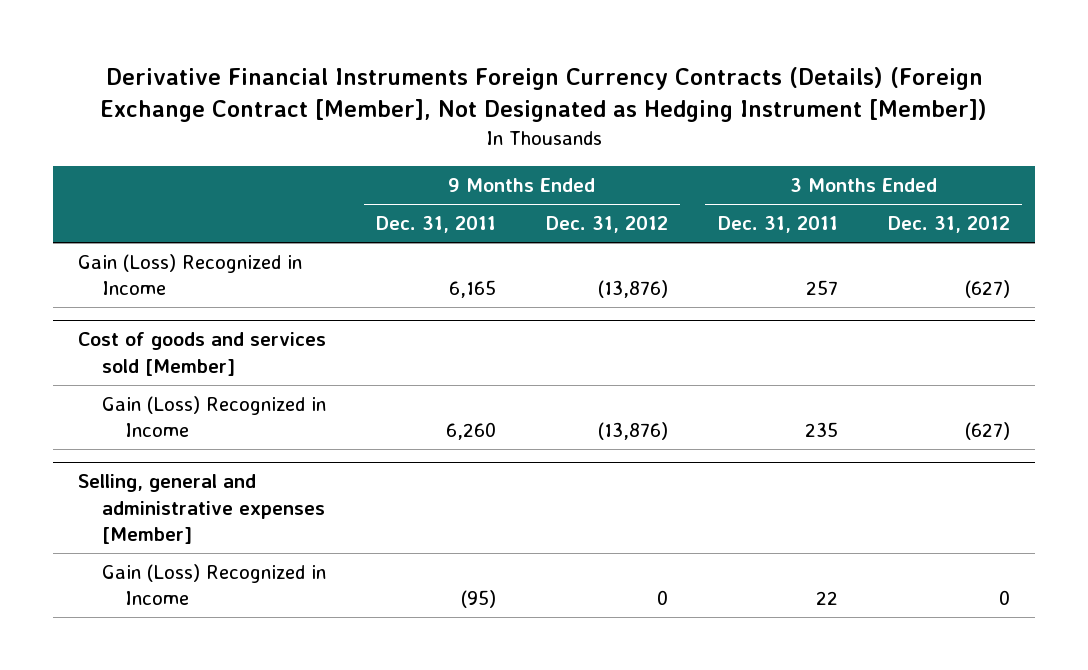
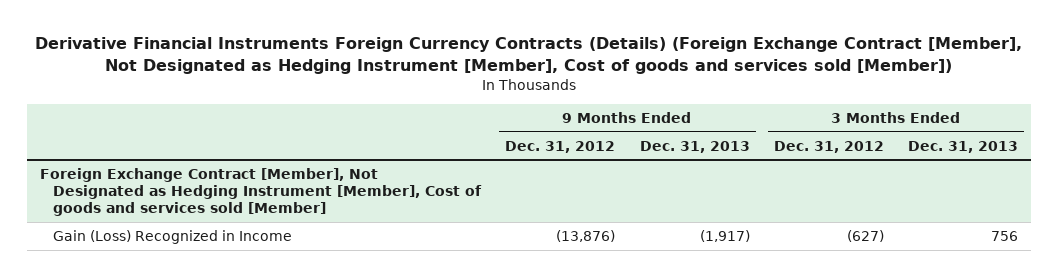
- Derivative Financial Instruments Foreign Currency Contracts (Details) (Foreign Exchange Contract [Member], Not Designated as Hedging Instrument [Member])
+ Derivative Financial Instruments Foreign Currency Contracts (Details) (Foreign Exchange Contract [Member], Not Designated as Hedging Instrument [Member], Cost of goods and services sold [Member])
- | 9 Months Ended Dec. 31, 2011 | 9 Months Ended Dec. 31, 2012 | 3 Months Ended Dec. 31, 2011 | 3 Months Ended Dec. 31, 2012
+ | 9 Months Ended Dec. 31, 2012 | 9 Months Ended Dec. 31, 2013 | 3 Months Ended Dec. 31, 2012 | 3 Months Ended Dec. 31, 2013
- Gain (Loss) Recognized in Income | 6,165 | (13,876) | 257 | (627)
- Cost of goods and services sold [Member]
+ Foreign Exchange Contract [Member], Not Designated as Hedging Instrument [Member], Cost of goods and services sold [Member]
- Selling, general and administrative expenses [Member]
- Gain (Loss) Recognized in Income | (95) | 0 | 22 | 0

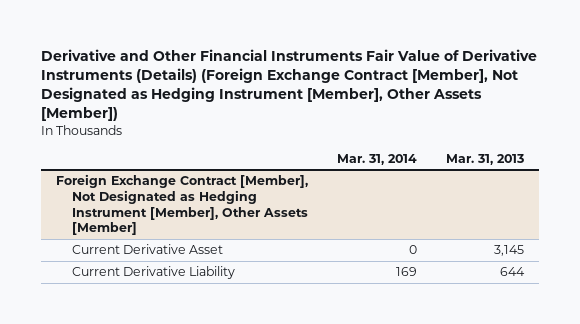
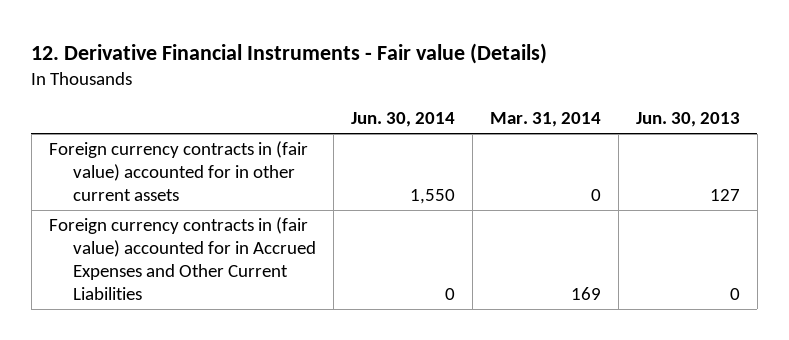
- Derivative and Other Financial Instruments Fair Value of Derivative Instruments (Details) (Foreign Exchange Contract [Member], Not Designated as Hedging Instrument [Member], Other Assets [Member])
+ 12. Derivative Financial Instruments - Fair value (Details)
- | Mar. 31, 2014 | Mar. 31, 2013
+ | Jun. 30, 2014 | Mar. 31, 2014 | Jun. 30, 2013
- Foreign Exchange Contract [Member], Not Designated as Hedging Instrument [Member], Other Assets [Member]
- Current Derivative Asset | 0 | 3,145
- Current Derivative Liability | 169 | 644
+ Foreign currency contracts in (fair value) accounted for in other current assets | 1,550 | 0 | 127
+ Foreign currency contracts in (fair value) accounted for in Accrued Expenses and Other Current Liabilities | 0 | 169 | 0

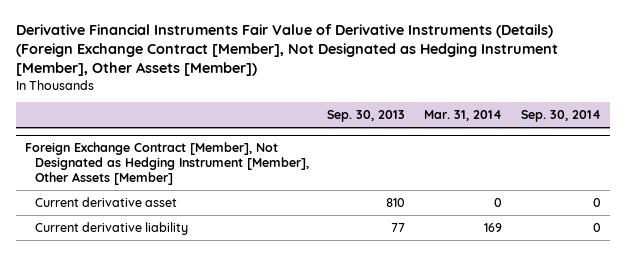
- 12. Derivative Financial Instruments - Fair value (Details)
+ Derivative Financial Instruments Fair Value of Derivative Instruments (Details) (Foreign Exchange Contract [Member], Not Designated as Hedging Instrument [Member], Other Assets [Member])
- | Jun. 30, 2014 | Mar. 31, 2014 | Jun. 30, 2013
+ | Sep. 30, 2013 | Mar. 31, 2014 | Sep. 30, 2014
- Foreign currency contracts in (fair value) accounted for in other current assets | 1,550 | 0 | 127
- Foreign currency contracts in (fair value) accounted for in Accrued Expenses and Other Current Liabilities | 0 | 169 | 0
+ Foreign Exchange Contract [Member], Not Designated as Hedging Instrument [Member], Other Assets [Member]
+ Current derivative asset | 810 | 0 | 0
+ Current derivative liability | 77 | 169 | 0

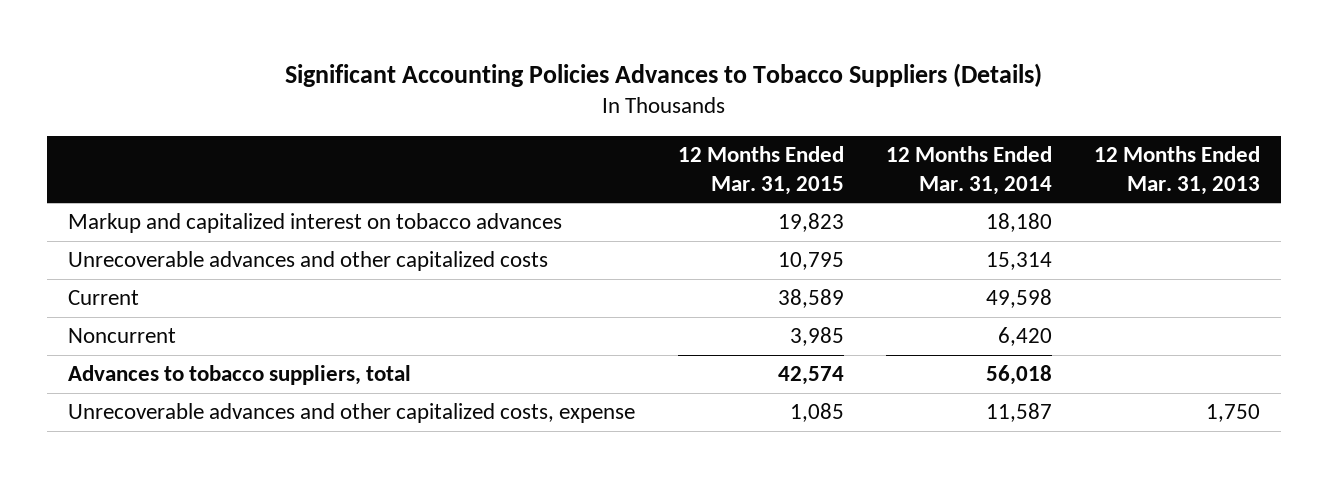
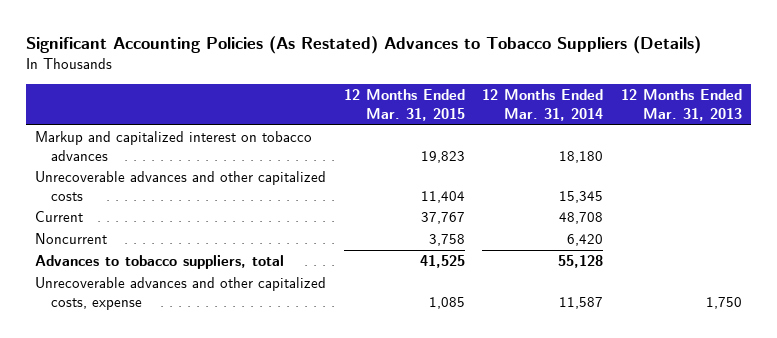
- Significant Accounting Policies Advances to Tobacco Suppliers (Details)
+ Significant Accounting Policies (As Restated) Advances to Tobacco Suppliers (Details)
- Unrecoverable advances and other capitalized costs | 10,795 | 15,314 |
- Current | 38,589 | 49,598 |
- Noncurrent | 3,985 | 6,420 |
- Advances to tobacco suppliers, total | 42,574 | 56,018 |
+ Unrecoverable advances and other capitalized costs | 11,404 | 15,345 |
+ Current | 37,767 | 48,708 |
+ Noncurrent | 3,758 | 6,420 |
+ Advances to tobacco suppliers, total | 41,525 | 55,128 |

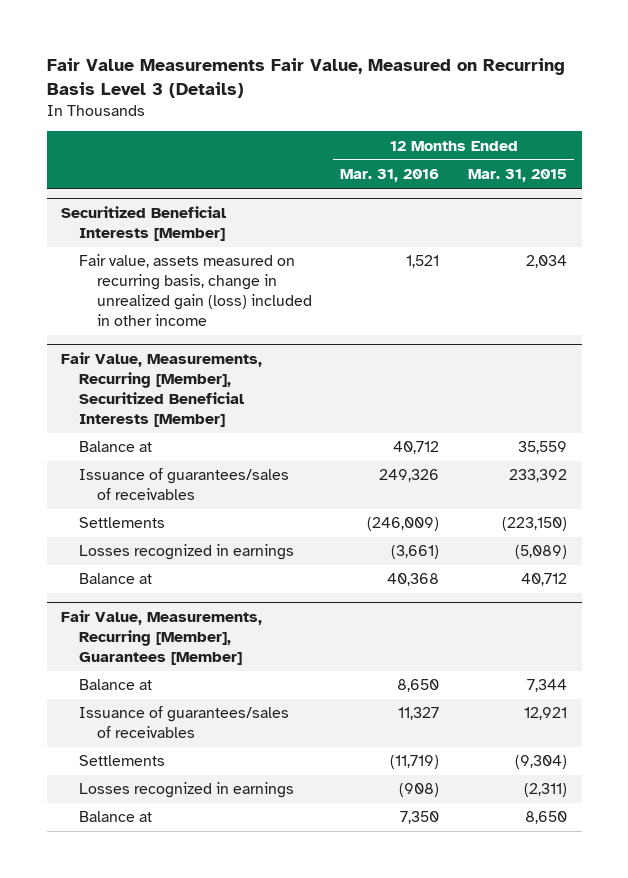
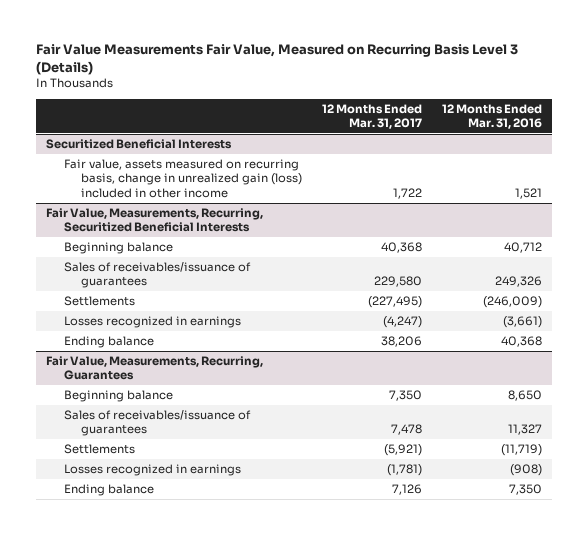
- | 12 Months Ended Mar. 31, 2016 | 12 Months Ended Mar. 31, 2015
+ | 12 Months Ended Mar. 31, 2017 | 12 Months Ended Mar. 31, 2016
- Securitized Beneficial Interests [Member]
+ Securitized Beneficial Interests
- Fair Value, Measurements, Recurring [Member], Securitized Beneficial Interests [Member]
- Balance at | 40,712 | 35,559
- Issuance of guarantees/sales of receivables | 249,326 | 233,392
+ Fair Value, Measurements, Recurring, Securitized Beneficial Interests
+ Beginning balance | 40,368 | 40,712
+ Sales of receivables/issuance of guarantees | 229,580 | 249,326
- Balance at | 40,368 | 40,712
- Fair Value, Measurements, Recurring [Member], Guarantees [Member]
- Balance at | 8,650 | 7,344
- Issuance of guarantees/sales of receivables | 11,327 | 12,921
+ Ending balance | 38,206 | 40,368
+ Fair Value, Measurements, Recurring, Guarantees
+ Beginning balance | 7,350 | 8,650
+ Sales of receivables/issuance of guarantees | 7,478 | 11,327
- Balance at | 7,350 | 8,650
+ Ending balance | 7,126 | 7,350

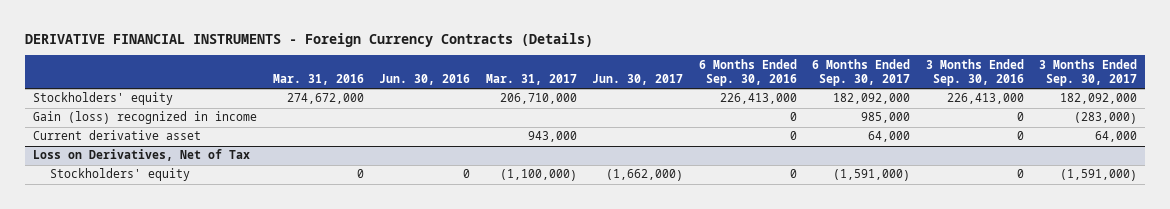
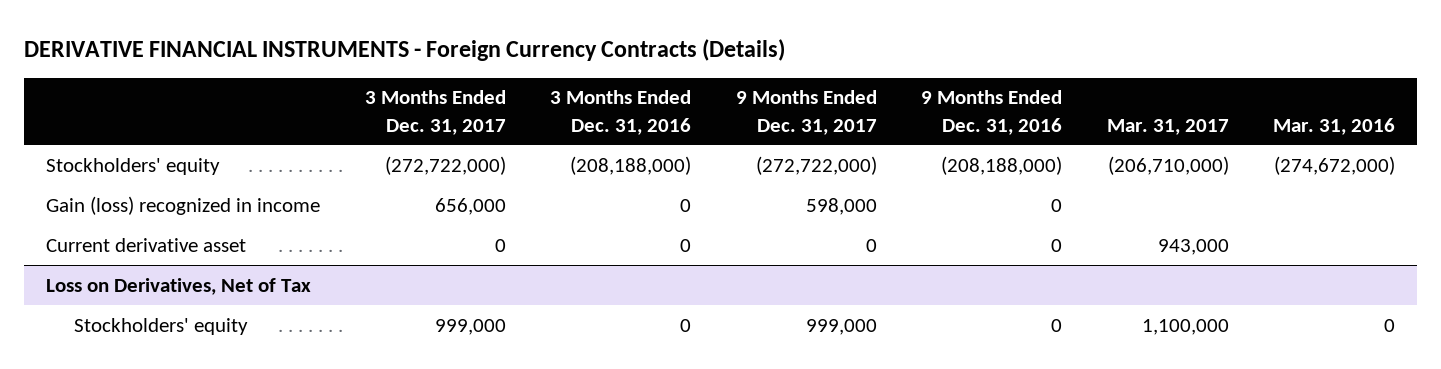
- | Mar. 31, 2016 | Jun. 30, 2016 | Mar. 31, 2017 | Jun. 30, 2017 | 6 Months Ended Sep. 30, 2016 | 6 Months Ended Sep. 30, 2017 | 3 Months Ended Sep. 30, 2016 | 3 Months Ended Sep. 30, 2017
+ | 3 Months Ended Dec. 31, 2017 | 3 Months Ended Dec. 31, 2016 | 9 Months Ended Dec. 31, 2017 | 9 Months Ended Dec. 31, 2016 | Mar. 31, 2017 | Mar. 31, 2016
- Stockholders' equity | 274,672,000 | | 206,710,000 | | 226,413,000 | 182,092,000 | 226,413,000 | 182,092,000
+ Stockholders' equity | (272,722,000) | (208,188,000) | (272,722,000) | (208,188,000) | (206,710,000) | (274,672,000)
@ Loss on Derivatives, Net of Tax
- Stockholders' equity | 0 | 0 | (1,100,000) | (1,662,000) | 0 | (1,591,000) | 0 | (1,591,000)
+ Stockholders' equity | 999,000 | 0 | 999,000 | 0 | 1,100,000 | 0

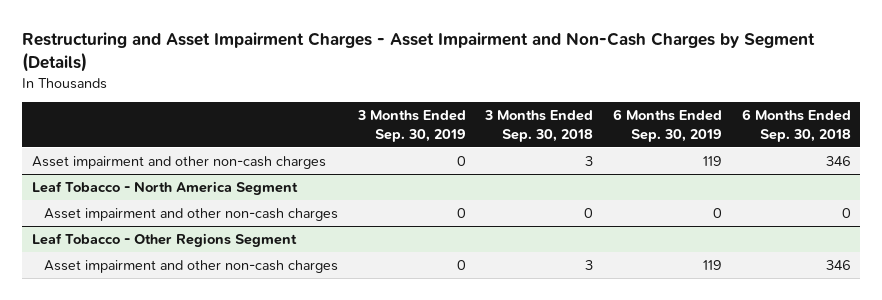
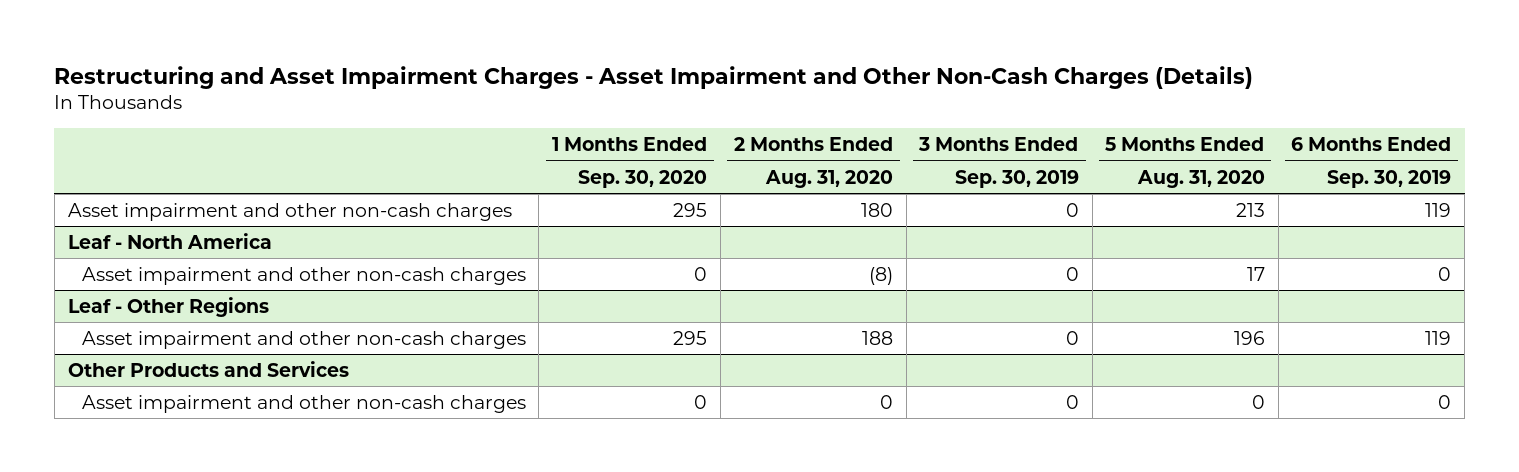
- Restructuring and Asset Impairment Charges - Asset Impairment and Non-Cash Charges by Segment (Details)
+ Restructuring and Asset Impairment Charges - Asset Impairment and Other Non-Cash Charges (Details)
- | 3 Months Ended Sep. 30, 2019 | 3 Months Ended Sep. 30, 2018 | 6 Months Ended Sep. 30, 2019 | 6 Months Ended Sep. 30, 2018
+ | 1 Months Ended Sep. 30, 2020 | 2 Months Ended Aug. 31, 2020 | 3 Months Ended Sep. 30, 2019 | 5 Months Ended Aug. 31, 2020 | 6 Months Ended Sep. 30, 2019
- Leaf Tobacco - North America Segment
+ Leaf - North America
- Leaf Tobacco - Other Regions Segment
+ Leaf - Other Regions
+ Other Products and Services
+ Asset impairment and other non-cash charges | 0 | 0 | 0 | 0 | 0

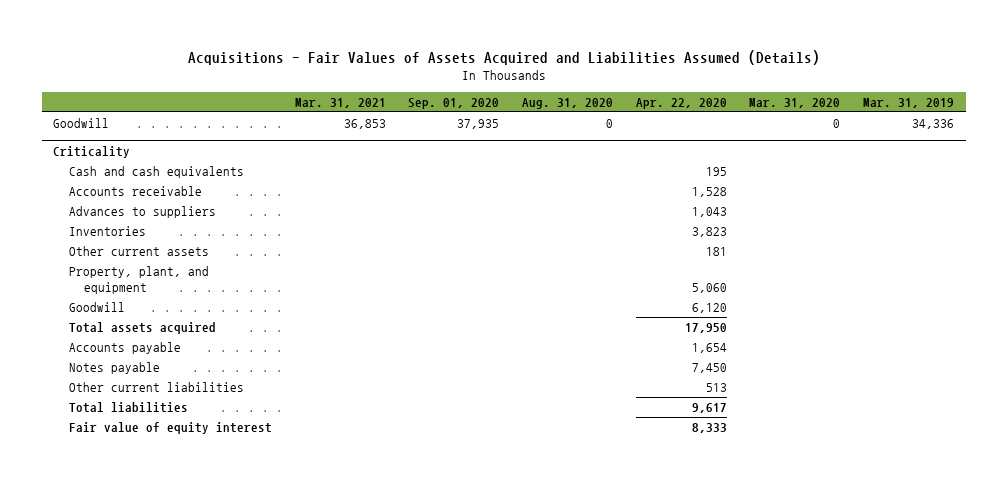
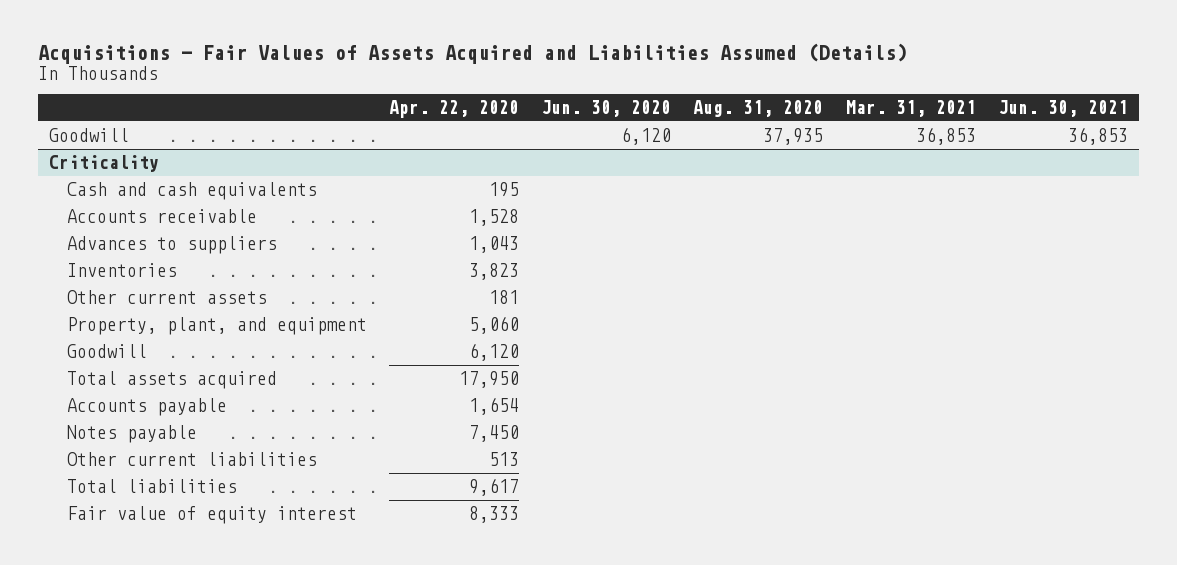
- | Mar. 31, 2021 | Sep. 01, 2020 | Aug. 31, 2020 | Apr. 22, 2020 | Mar. 31, 2020 | Mar. 31, 2019
+ | Apr. 22, 2020 | Jun. 30, 2020 | Aug. 31, 2020 | Mar. 31, 2021 | Jun. 30, 2021
- Goodwill | 36,853 | 37,935 | 0 | | 0 | 34,336
+ Goodwill | | 6,120 | 37,935 | 36,853 | 36,853

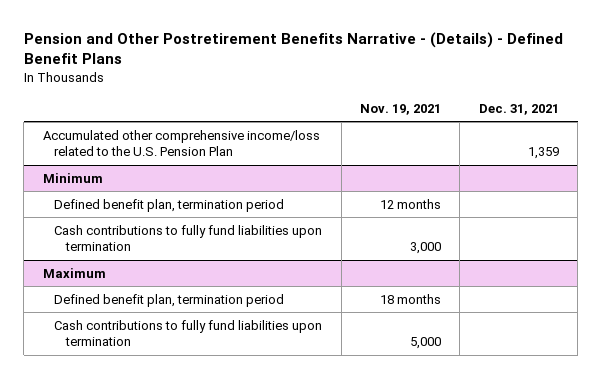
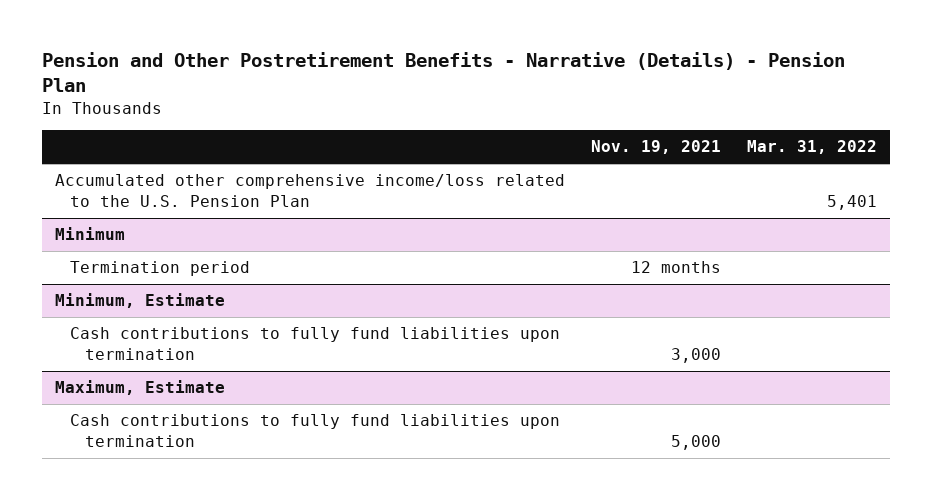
- Pension and Other Postretirement Benefits Narrative - (Details) - Defined Benefit Plans
+ Pension and Other Postretirement Benefits - Narrative (Details) - Pension Plan
- | Nov. 19, 2021 | Dec. 31, 2021
+ | Nov. 19, 2021 | Mar. 31, 2022
@ Minimum
- Defined benefit plan, termination period | 12 months |
+ Termination period | 12 months |
+ Minimum, Estimate
- Maximum
- Defined benefit plan, termination period | 18 months |
+ Maximum, Estimate

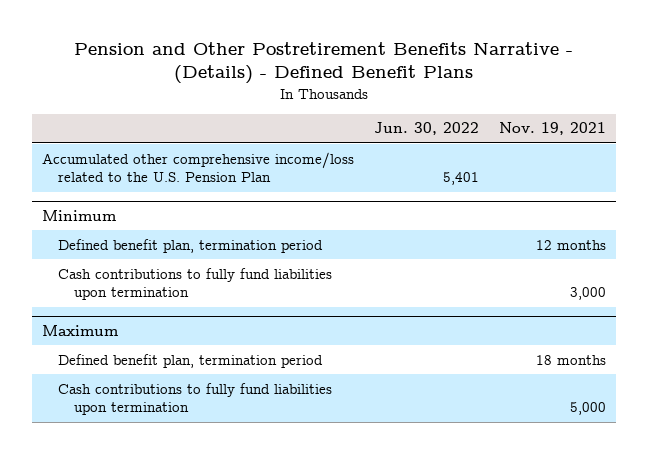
- Pension and Other Postretirement Benefits - Narrative (Details) - Pension Plan
+ Pension and Other Postretirement Benefits Narrative - (Details) - Defined Benefit Plans
- | Nov. 19, 2021 | Mar. 31, 2022
+ | Jun. 30, 2022 | Nov. 19, 2021
@ Minimum
- Termination period | 12 months |
- Minimum, Estimate
@ Minimum
+ Defined benefit plan, termination period | | 12 months
- Maximum, Estimate
+ Maximum
+ Defined benefit plan, termination period | | 18 months

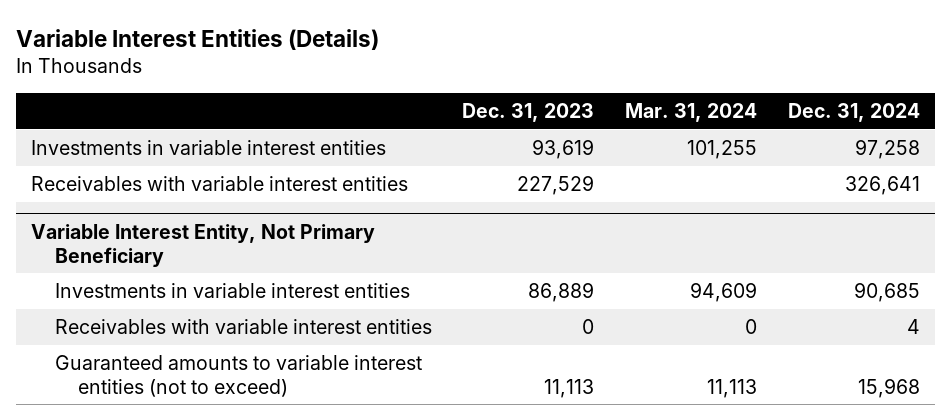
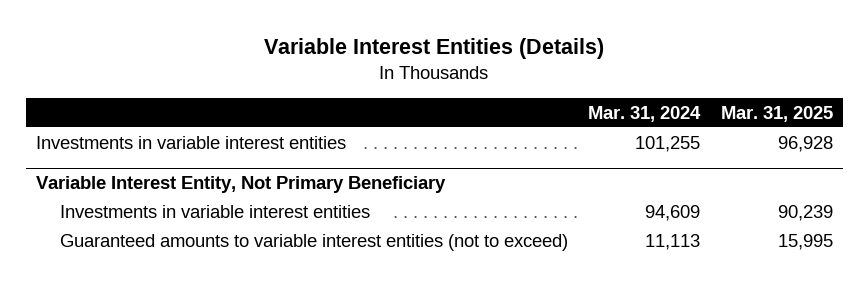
- | Dec. 31, 2023 | Mar. 31, 2024 | Dec. 31, 2024
+ | Mar. 31, 2024 | Mar. 31, 2025
- Receivables with variable interest entities | 227,529 | | 326,641
@ Variable Interest Entity, Not Primary Beneficiary
- Receivables with variable interest entities | 0 | 0 | 4

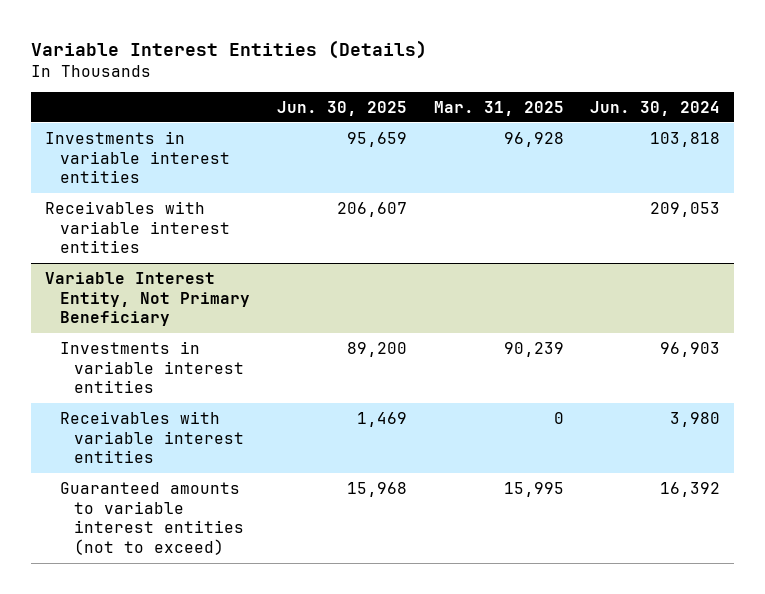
- | Mar. 31, 2024 | Mar. 31, 2025
+ | Jun. 30, 2025 | Mar. 31, 2025 | Jun. 30, 2024
+ Receivables with variable interest entities | 206,607 | | 209,053
@ Variable Interest Entity, Not Primary Beneficiary
+ Receivables with variable interest entities | 1,469 | 0 | 3,980

